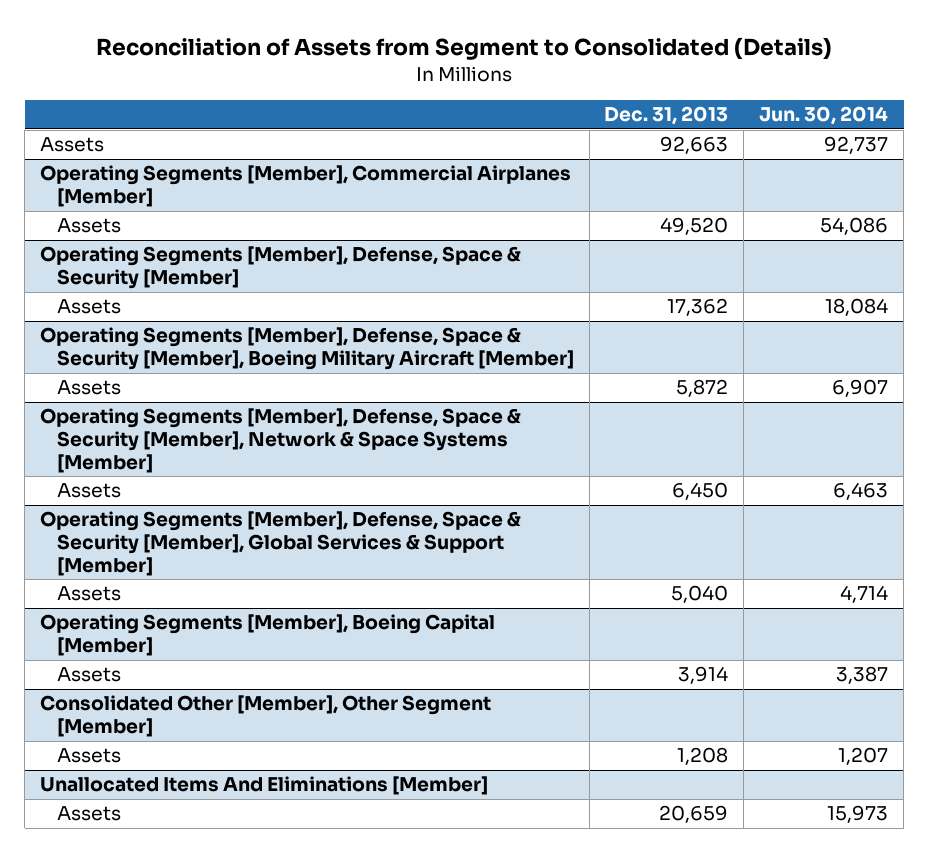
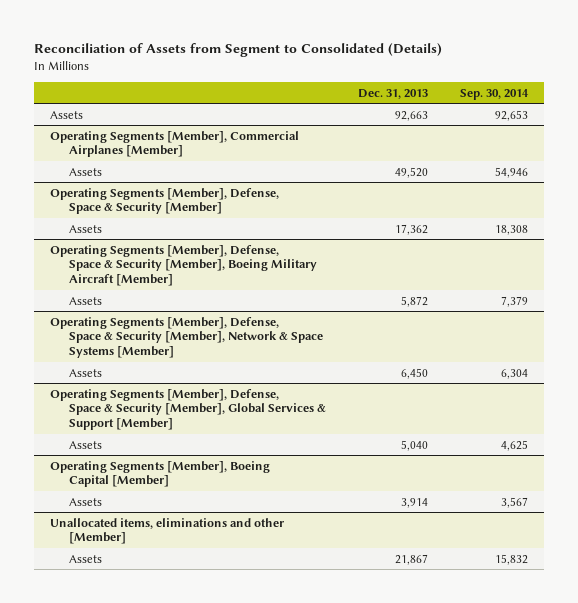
- | Dec. 31, 2013 | Jun. 30, 2014
+ | Dec. 31, 2013 | Sep. 30, 2014
- Consolidated Other [Member], Other Segment [Member]
- Assets | 1,208 | 1,207
- Unallocated Items And Eliminations [Member]
- Assets | 20,659 | 15,973
+ Unallocated items, eliminations and other [Member]
+ Assets | 21,867 | 15,832

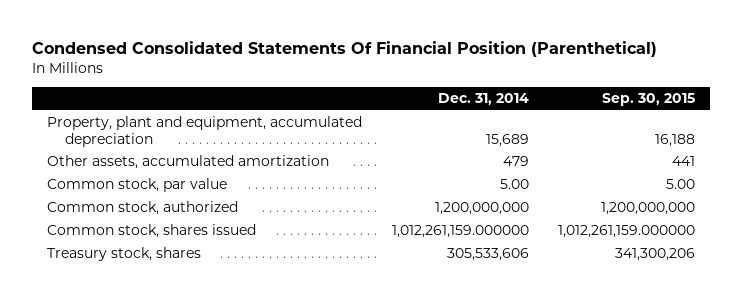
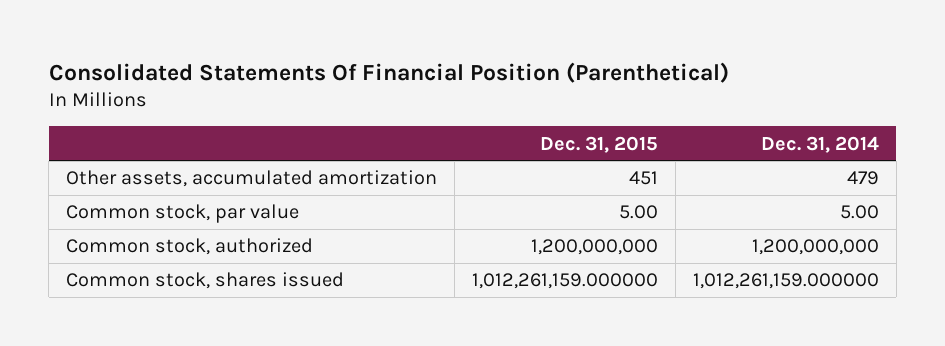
- Condensed Consolidated Statements Of Financial Position (Parenthetical)
+ Consolidated Statements Of Financial Position (Parenthetical)
- | Dec. 31, 2014 | Sep. 30, 2015
+ | Dec. 31, 2015 | Dec. 31, 2014
- Property, plant and equipment, accumulated depreciation | 15,689 | 16,188
- Treasury stock, shares | 305,533,606 | 341,300,206

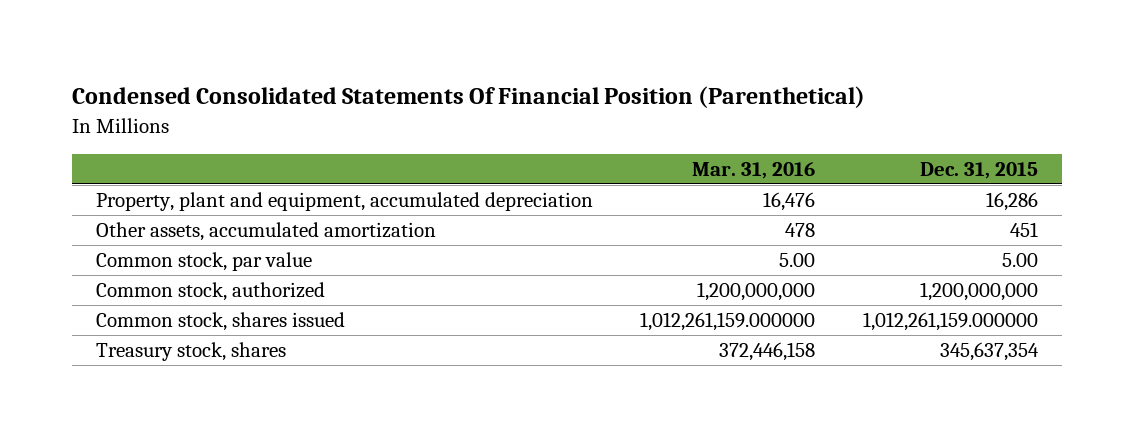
- Consolidated Statements Of Financial Position (Parenthetical)
+ Condensed Consolidated Statements Of Financial Position (Parenthetical)
- | Dec. 31, 2015 | Dec. 31, 2014
+ | Mar. 31, 2016 | Dec. 31, 2015
+ Property, plant and equipment, accumulated depreciation | 16,476 | 16,286
+ Treasury stock, shares | 372,446,158 | 345,637,354

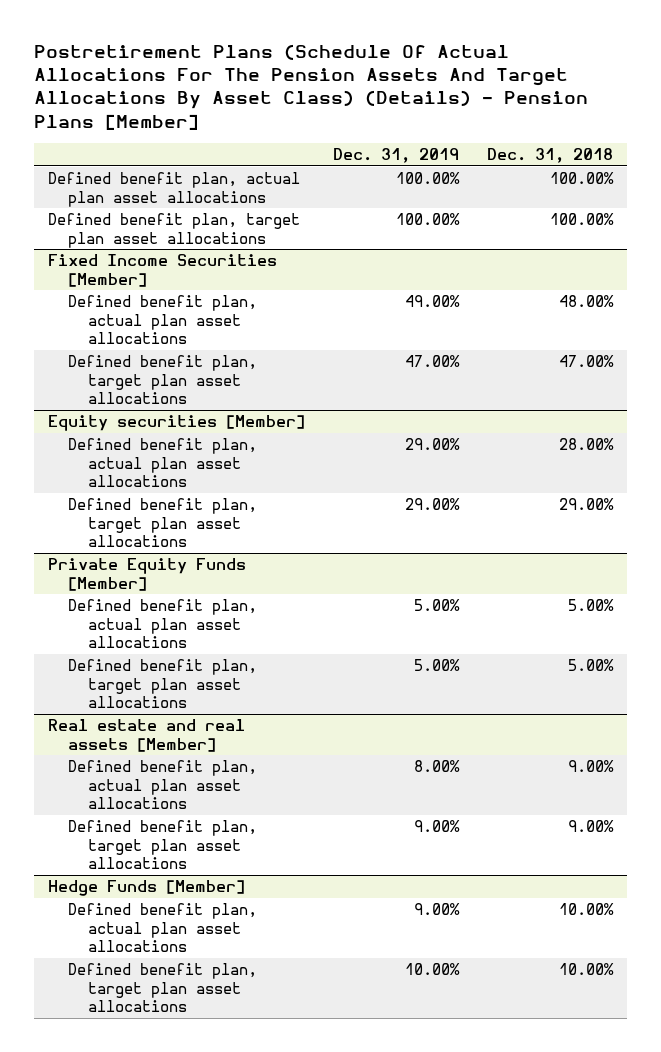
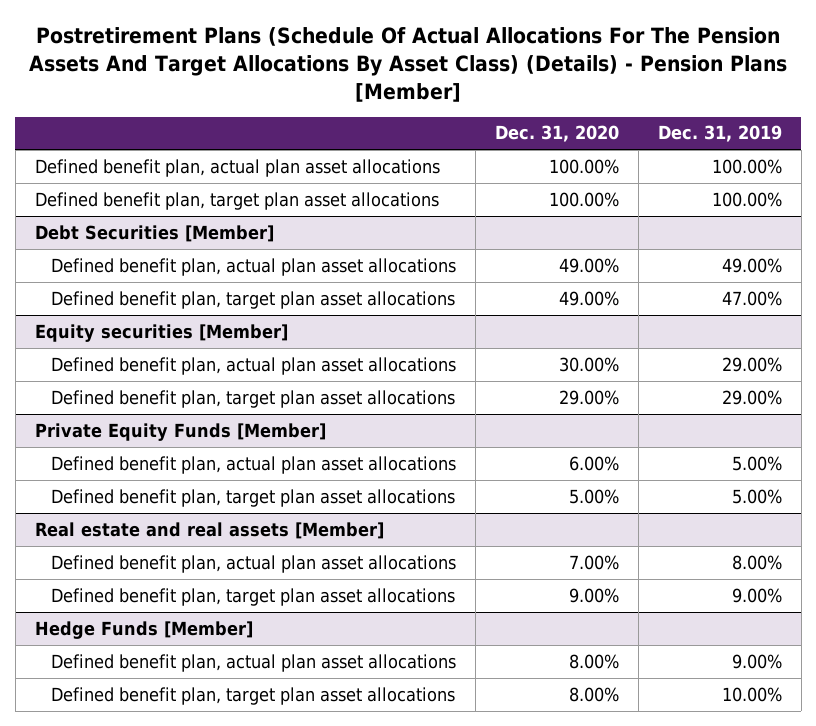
- | Dec. 31, 2019 | Dec. 31, 2018
+ | Dec. 31, 2020 | Dec. 31, 2019
- Fixed Income Securities [Member]
+ Debt Securities [Member]

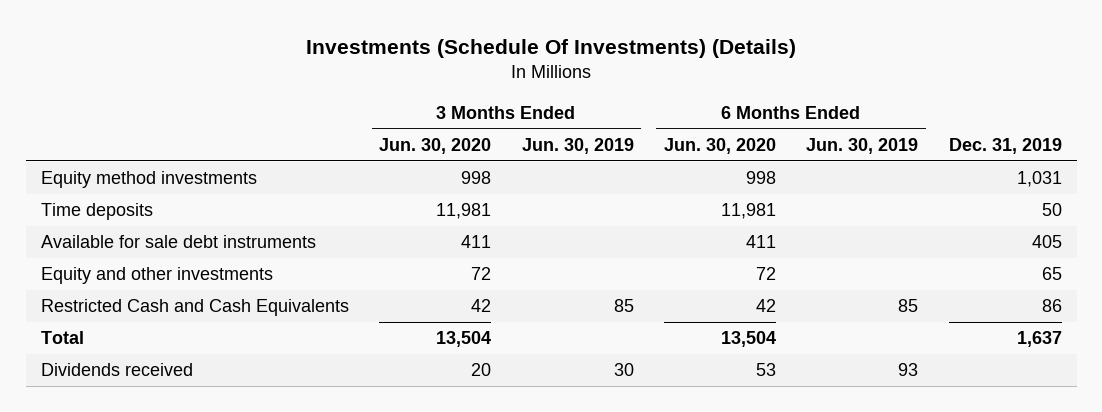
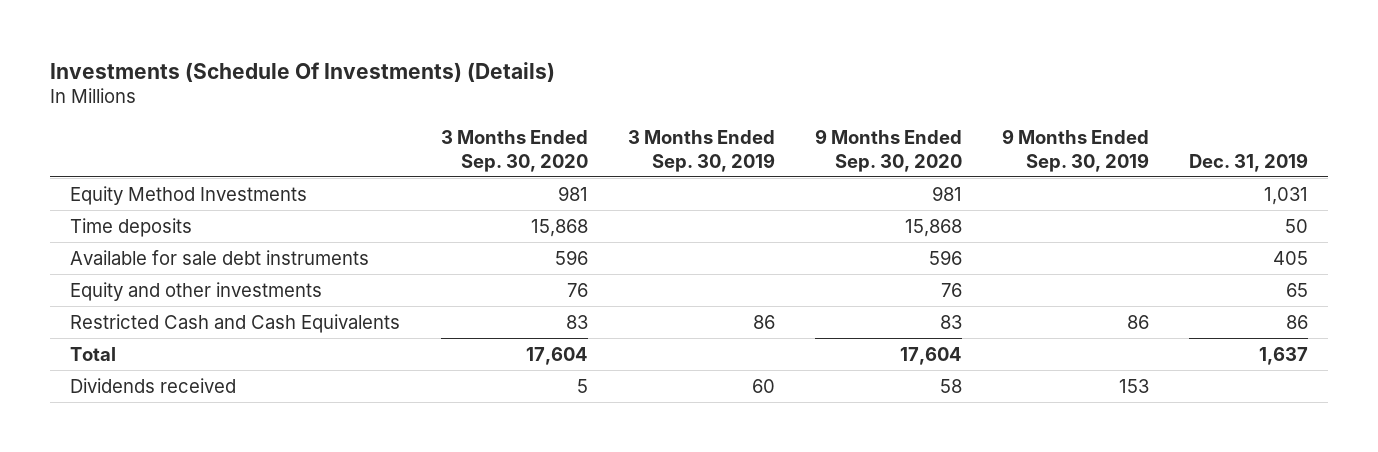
- | 3 Months Ended Jun. 30, 2020 | 3 Months Ended Jun. 30, 2019 | 6 Months Ended Jun. 30, 2020 | 6 Months Ended Jun. 30, 2019 | Dec. 31, 2019
+ | 3 Months Ended Sep. 30, 2020 | 3 Months Ended Sep. 30, 2019 | 9 Months Ended Sep. 30, 2020 | 9 Months Ended Sep. 30, 2019 | Dec. 31, 2019
- Equity method investments | 998 | | 998 | | 1,031
+ Equity Method Investments | 981 | | 981 | | 1,031

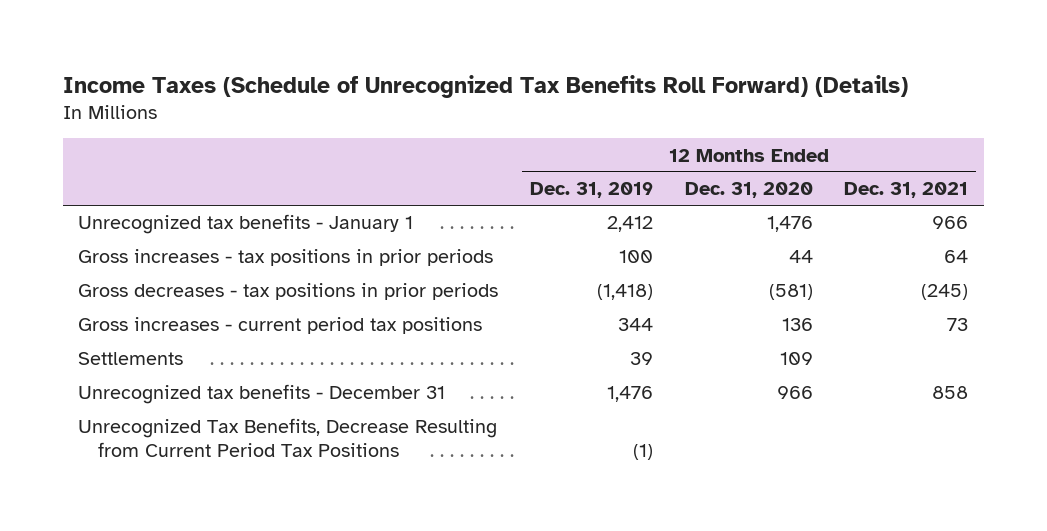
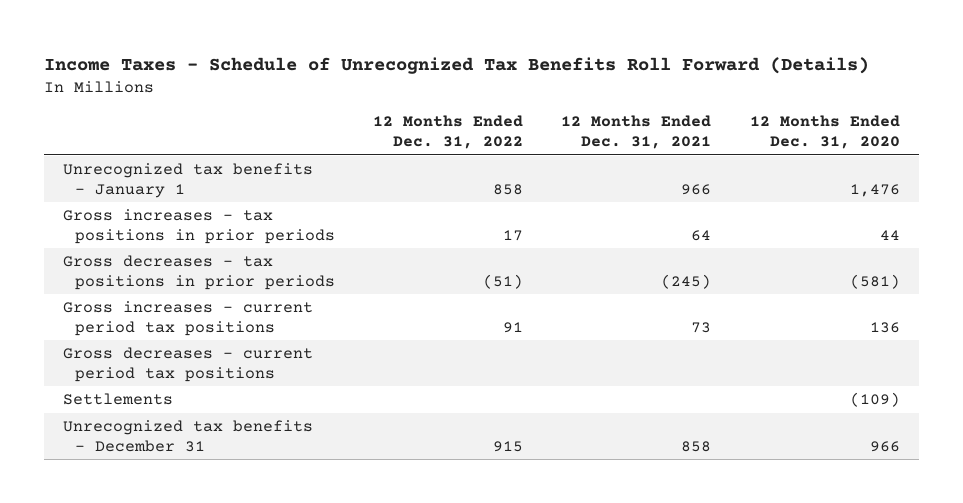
- Income Taxes (Schedule of Unrecognized Tax Benefits Roll Forward) (Details)
+ Income Taxes - Schedule of Unrecognized Tax Benefits Roll Forward (Details)
- | 12 Months Ended Dec. 31, 2019 | 12 Months Ended Dec. 31, 2020 | 12 Months Ended Dec. 31, 2021
+ | 12 Months Ended Dec. 31, 2022 | 12 Months Ended Dec. 31, 2021 | 12 Months Ended Dec. 31, 2020
- Settlements | 39 | 109 |
+ Gross decreases - current period tax positions
+ Settlements | | | (109)
- Unrecognized Tax Benefits, Decrease Resulting from Current Period Tax Positions | (1) | |

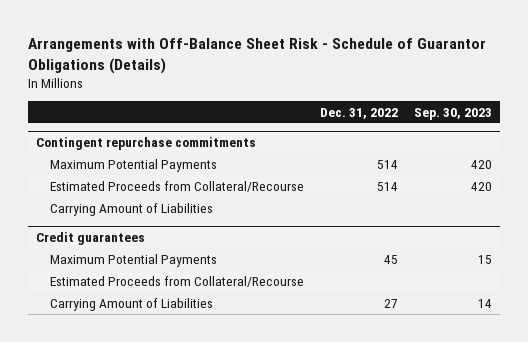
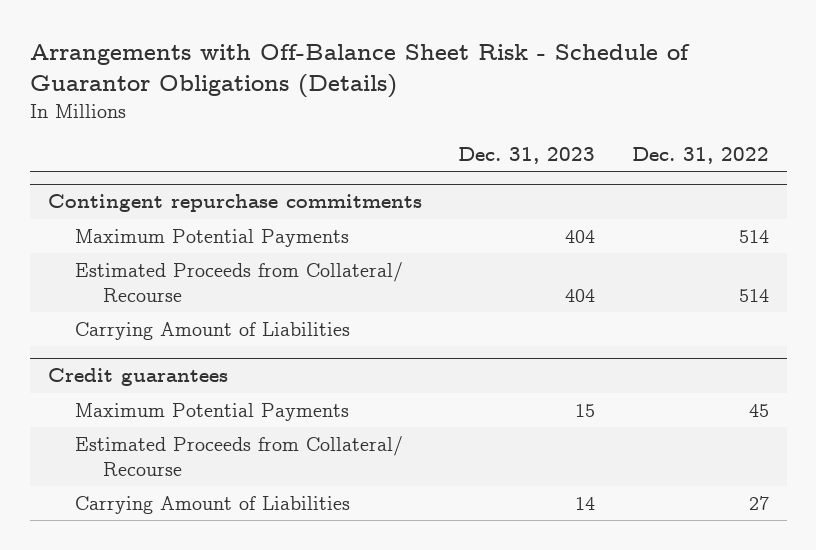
- | Dec. 31, 2022 | Sep. 30, 2023
+ | Dec. 31, 2023 | Dec. 31, 2022
@ Contingent repurchase commitments
- Estimated Proceeds from Collateral/Recourse | 514 | 420
+ Estimated Proceeds from Collateral/ Recourse | 404 | 514
@ Credit guarantees
- Estimated Proceeds from Collateral/Recourse
+ Estimated Proceeds from Collateral/ Recourse

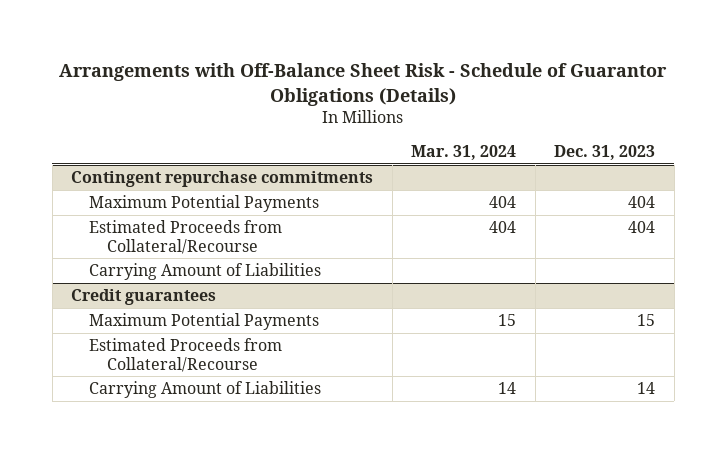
- | Dec. 31, 2023 | Dec. 31, 2022
+ | Mar. 31, 2024 | Dec. 31, 2023
@ Contingent repurchase commitments
- Estimated Proceeds from Collateral/ Recourse | 404 | 514
+ Estimated Proceeds from Collateral/Recourse | 404 | 404
@ Credit guarantees
- Estimated Proceeds from Collateral/ Recourse
+ Estimated Proceeds from Collateral/Recourse

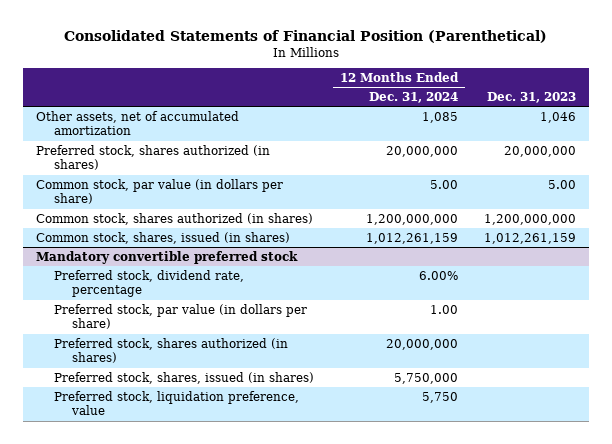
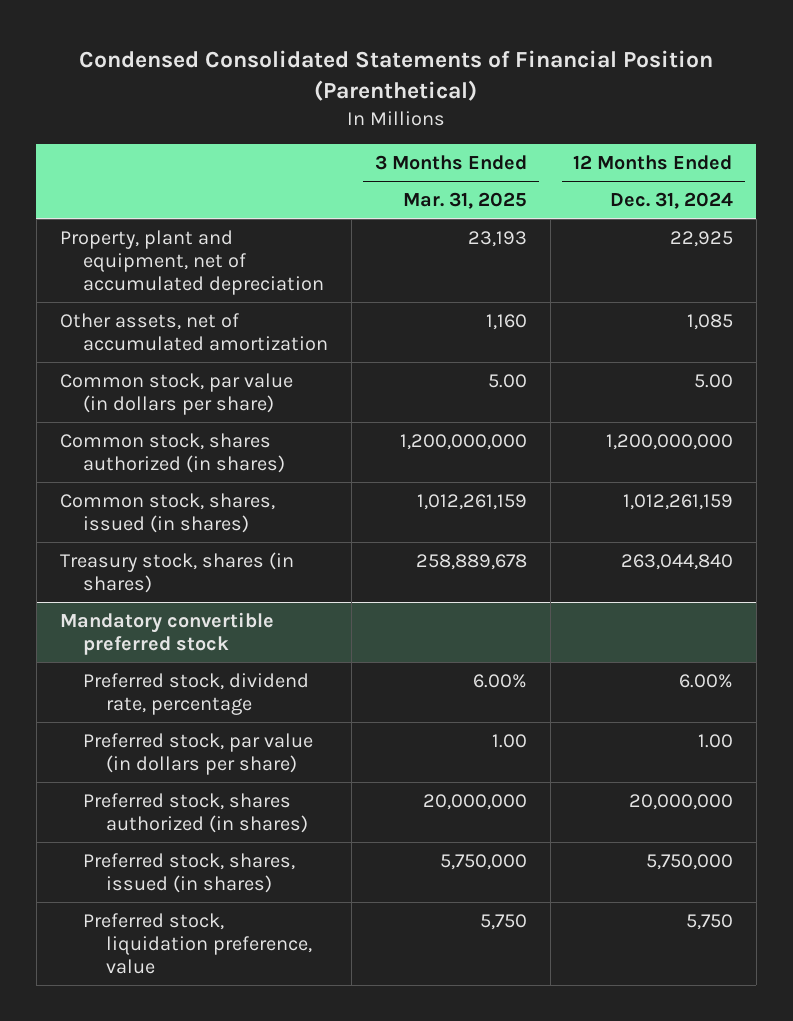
- Consolidated Statements of Financial Position (Parenthetical)
+ Condensed Consolidated Statements of Financial Position (Parenthetical)
- | 12 Months Ended Dec. 31, 2024 | Dec. 31, 2023
+ | 3 Months Ended Mar. 31, 2025 | 12 Months Ended Dec. 31, 2024
+ Property, plant and equipment, net of accumulated depreciation | 23,193 | 22,925
- Preferred stock, shares authorized (in shares) | 20,000,000 | 20,000,000
+ Treasury stock, shares (in shares) | 258,889,678 | 263,044,840

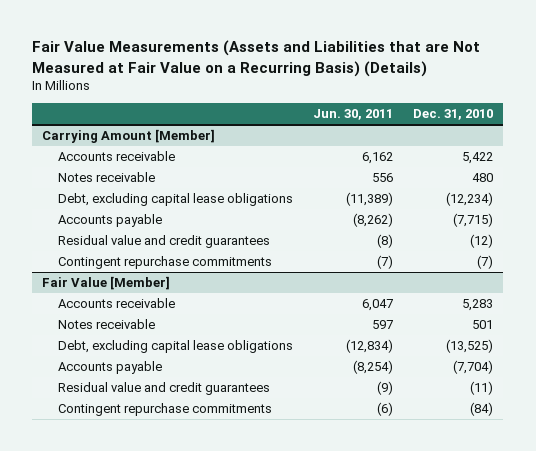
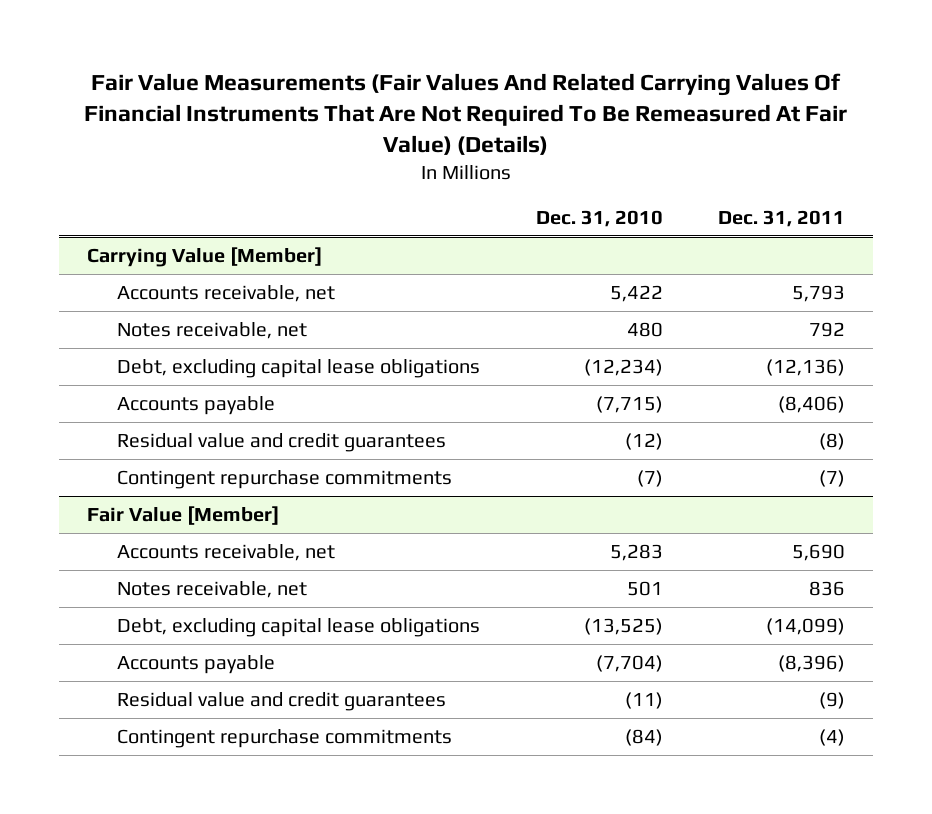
- Fair Value Measurements (Assets and Liabilities that are Not Measured at Fair Value on a Recurring Basis) (Details)
+ Fair Value Measurements (Fair Values And Related Carrying Values Of Financial Instruments That Are Not Required To Be Remeasured At Fair Value) (Details)
- | Jun. 30, 2011 | Dec. 31, 2010
+ | Dec. 31, 2010 | Dec. 31, 2011
- Carrying Amount [Member]
- Accounts receivable | 6,162 | 5,422
- Notes receivable | 556 | 480
+ Carrying Value [Member]
+ Accounts receivable, net | 5,422 | 5,793
+ Notes receivable, net | 480 | 792
@ Fair Value [Member]
- Accounts receivable | 6,047 | 5,283
- Notes receivable | 597 | 501
+ Accounts receivable, net | 5,283 | 5,690
+ Notes receivable, net | 501 | 836

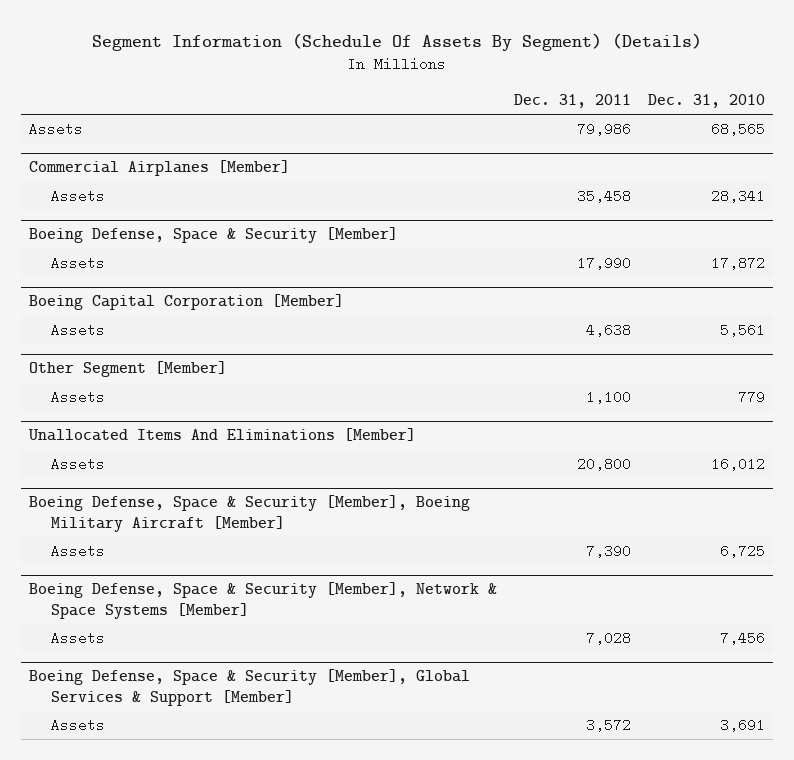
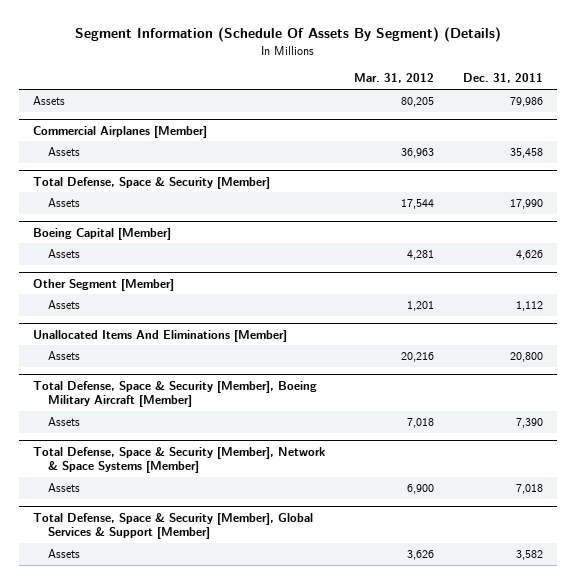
- | Dec. 31, 2011 | Dec. 31, 2010
+ | Mar. 31, 2012 | Dec. 31, 2011
- Boeing Defense, Space & Security [Member]
+ Total Defense, Space & Security [Member]
- Boeing Capital Corporation [Member]
- Assets | 4,638 | 5,561
+ Boeing Capital [Member]
+ Assets | 4,281 | 4,626
@ Other Segment [Member]
- Assets | 1,100 | 779
+ Assets | 1,201 | 1,112
- Boeing Defense, Space & Security [Member], Boeing Military Aircraft [Member]
+ Total Defense, Space & Security [Member], Boeing Military Aircraft [Member]
- Boeing Defense, Space & Security [Member], Network & Space Systems [Member]
- Assets | 7,028 | 7,456
- Boeing Defense, Space & Security [Member], Global Services & Support [Member]
- Assets | 3,572 | 3,691
+ Total Defense, Space & Security [Member], Network & Space Systems [Member]
+ Assets | 6,900 | 7,018
+ Total Defense, Space & Security [Member], Global Services & Support [Member]
+ Assets | 3,626 | 3,582

